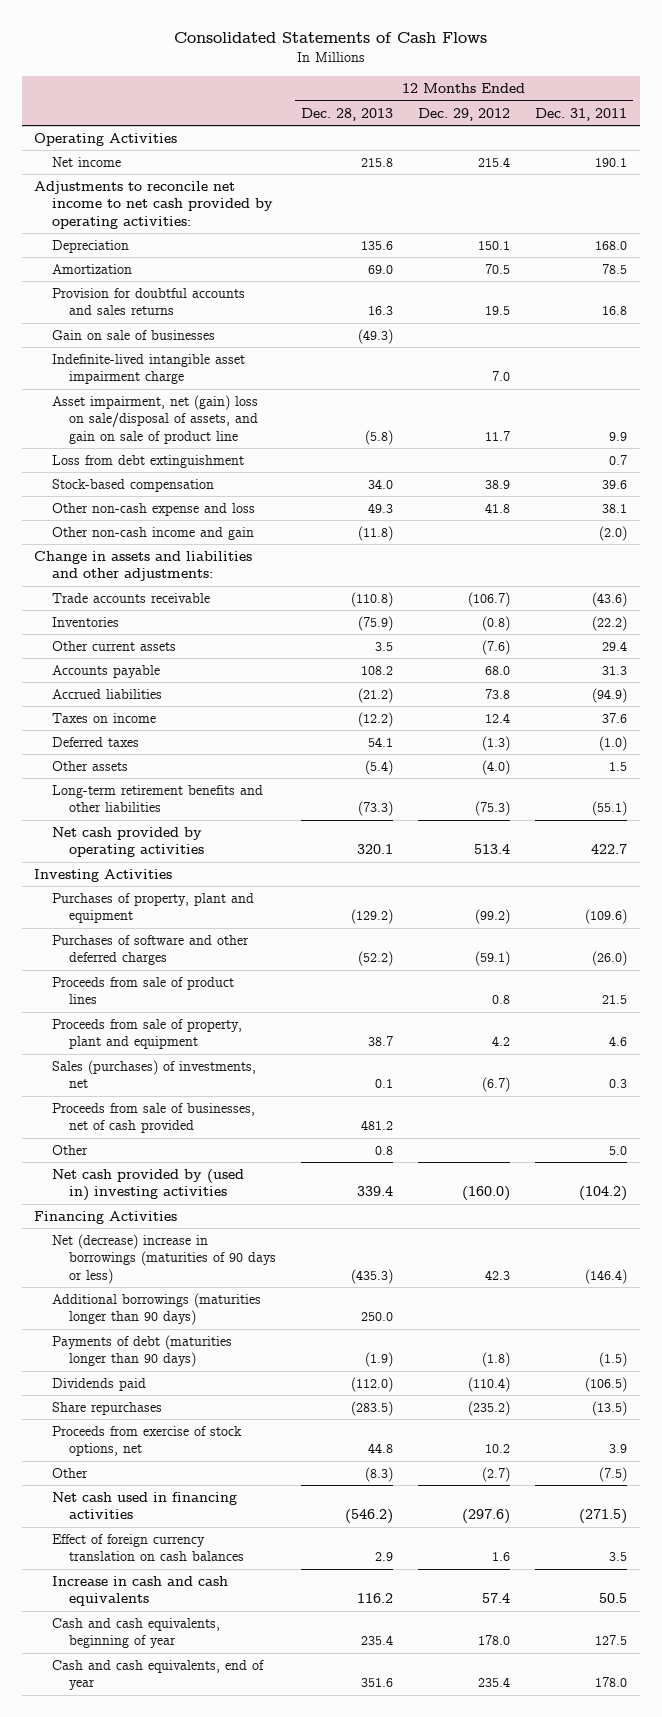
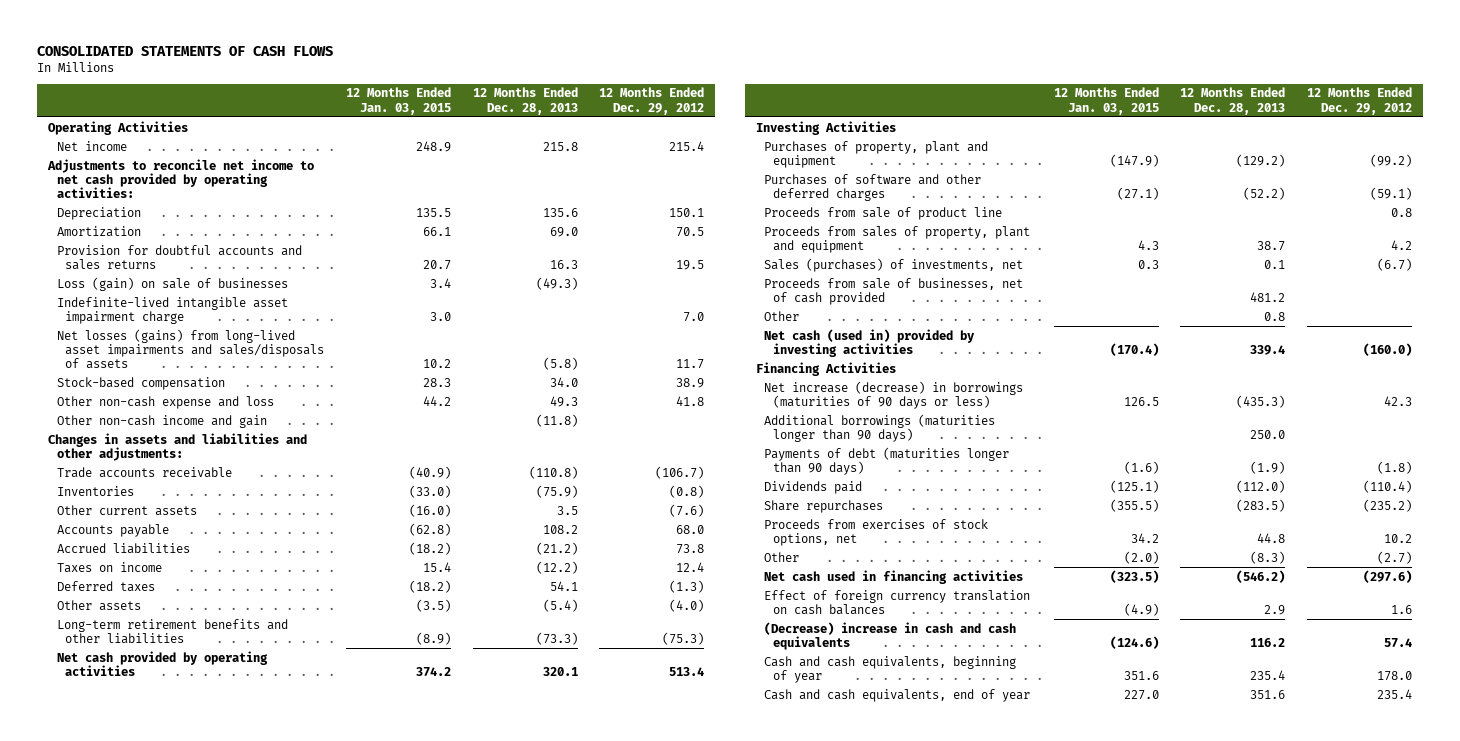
- Consolidated Statements of Cash Flows
+ CONSOLIDATED STATEMENTS OF CASH FLOWS
- | 12 Months Ended Dec. 28, 2013 | 12 Months Ended Dec. 29, 2012 | 12 Months Ended Dec. 31, 2011
+ | 12 Months Ended Jan. 03, 2015 | 12 Months Ended Dec. 28, 2013 | 12 Months Ended Dec. 29, 2012
- Gain on sale of businesses | (49.3) | |
+ Loss (gain) on sale of businesses | 3.4 | (49.3) |
- Asset impairment, net (gain) loss on sale/disposal of assets, and gain on sale of product line | (5.8) | 11.7 | 9.9
- Loss from debt extinguishment | | | 0.7
+ Net losses (gains) from long-lived asset impairments and sales/disposals of assets | 10.2 | (5.8) | 11.7
- Change in assets and liabilities and other adjustments:
+ Changes in assets and liabilities and other adjustments:
- Proceeds from sale of product lines | | 0.8 | 21.5
- Proceeds from sale of property, plant and equipment | 38.7 | 4.2 | 4.6
+ Proceeds from sale of product line | | | 0.8
+ Proceeds from sales of property, plant and equipment | 4.3 | 38.7 | 4.2
- Net cash provided by (used in) investing activities | 339.4 | (160.0) | (104.2)
+ Net cash (used in) provided by investing activities | (170.4) | 339.4 | (160.0)
- Net (decrease) increase in borrowings (maturities of 90 days or less) | (435.3) | 42.3 | (146.4)
+ Net increase (decrease) in borrowings (maturities of 90 days or less) | 126.5 | (435.3) | 42.3
- Proceeds from exercise of stock options, net | 44.8 | 10.2 | 3.9
+ Proceeds from exercises of stock options, net | 34.2 | 44.8 | 10.2
- Increase in cash and cash equivalents | 116.2 | 57.4 | 50.5
+ (Decrease) increase in cash and cash equivalents | (124.6) | 116.2 | 57.4

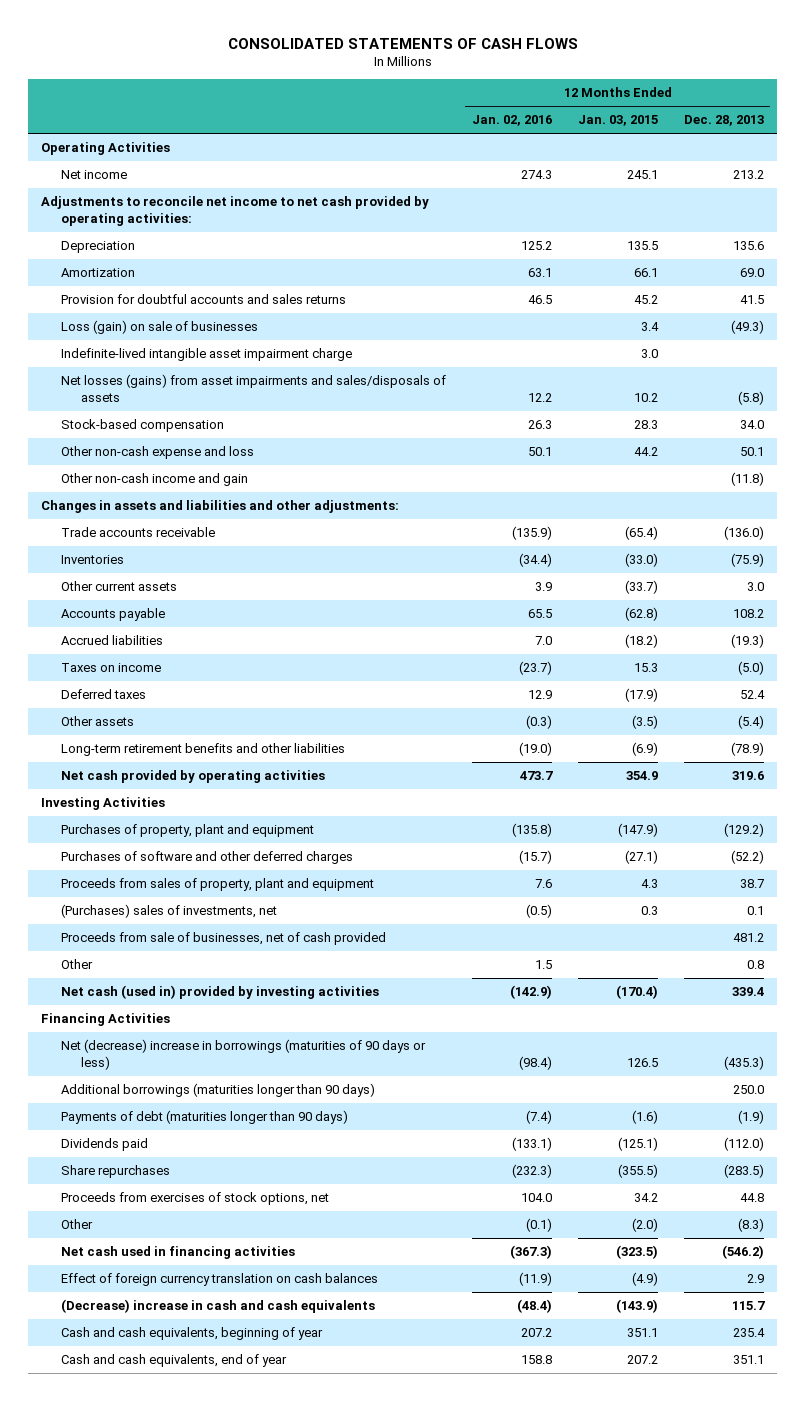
- | 12 Months Ended Jan. 03, 2015 | 12 Months Ended Dec. 28, 2013 | 12 Months Ended Dec. 29, 2012
+ | 12 Months Ended Jan. 02, 2016 | 12 Months Ended Jan. 03, 2015 | 12 Months Ended Dec. 28, 2013
- Net income | 248.9 | 215.8 | 215.4
+ Net income | 274.3 | 245.1 | 213.2
- Provision for doubtful accounts and sales returns | 20.7 | 16.3 | 19.5
+ Provision for doubtful accounts and sales returns | 46.5 | 45.2 | 41.5
- Net losses (gains) from long-lived asset impairments and sales/disposals of assets | 10.2 | (5.8) | 11.7
+ Net losses (gains) from asset impairments and sales/disposals of assets | 12.2 | 10.2 | (5.8)
- Other non-cash expense and loss | 44.2 | 49.3 | 41.8
+ Other non-cash expense and loss | 50.1 | 44.2 | 50.1
- Trade accounts receivable | (40.9) | (110.8) | (106.7)
+ Trade accounts receivable | (135.9) | (65.4) | (136.0)
- Other current assets | (16.0) | 3.5 | (7.6)
+ Other current assets | 3.9 | (33.7) | 3.0
- Accrued liabilities | (18.2) | (21.2) | 73.8
- Taxes on income | 15.4 | (12.2) | 12.4
- Deferred taxes | (18.2) | 54.1 | (1.3)
+ Accrued liabilities | 7.0 | (18.2) | (19.3)
+ Taxes on income | (23.7) | 15.3 | (5.0)
+ Deferred taxes | 12.9 | (17.9) | 52.4
- Long-term retirement benefits and other liabilities | (8.9) | (73.3) | (75.3)
- Net cash provided by operating activities | 374.2 | 320.1 | 513.4
+ Long-term retirement benefits and other liabilities | (19.0) | (6.9) | (78.9)
+ Net cash provided by operating activities | 473.7 | 354.9 | 319.6
- Proceeds from sale of product line | | | 0.8
- Sales (purchases) of investments, net | 0.3 | 0.1 | (6.7)
+ (Purchases) sales of investments, net | (0.5) | 0.3 | 0.1
- Net increase (decrease) in borrowings (maturities of 90 days or less) | 126.5 | (435.3) | 42.3
+ Net (decrease) increase in borrowings (maturities of 90 days or less) | (98.4) | 126.5 | (435.3)
- (Decrease) increase in cash and cash equivalents | (124.6) | 116.2 | 57.4
- Cash and cash equivalents, beginning of year | 351.6 | 235.4 | 178.0
- Cash and cash equivalents, end of year | 227.0 | 351.6 | 235.4
+ (Decrease) increase in cash and cash equivalents | (48.4) | (143.9) | 115.7
+ Cash and cash equivalents, beginning of year | 207.2 | 351.1 | 235.4
+ Cash and cash equivalents, end of year | 158.8 | 207.2 | 351.1

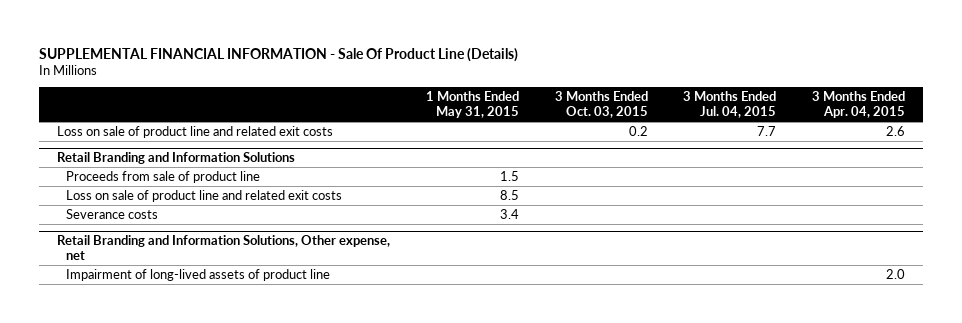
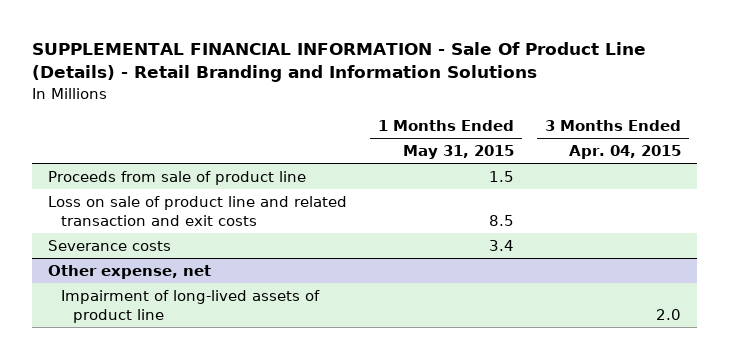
- SUPPLEMENTAL FINANCIAL INFORMATION - Sale Of Product Line (Details)
+ SUPPLEMENTAL FINANCIAL INFORMATION - Sale Of Product Line (Details) - Retail Branding and Information Solutions
- | 1 Months Ended May 31, 2015 | 3 Months Ended Oct. 03, 2015 | 3 Months Ended Jul. 04, 2015 | 3 Months Ended Apr. 04, 2015
+ | 1 Months Ended May 31, 2015 | 3 Months Ended Apr. 04, 2015
- Loss on sale of product line and related exit costs | | 0.2 | 7.7 | 2.6
- Retail Branding and Information Solutions
- Loss on sale of product line and related exit costs | 8.5 | | |
+ Loss on sale of product line and related transaction and exit costs | 8.5 |
- Retail Branding and Information Solutions, Other expense, net
+ Other expense, net

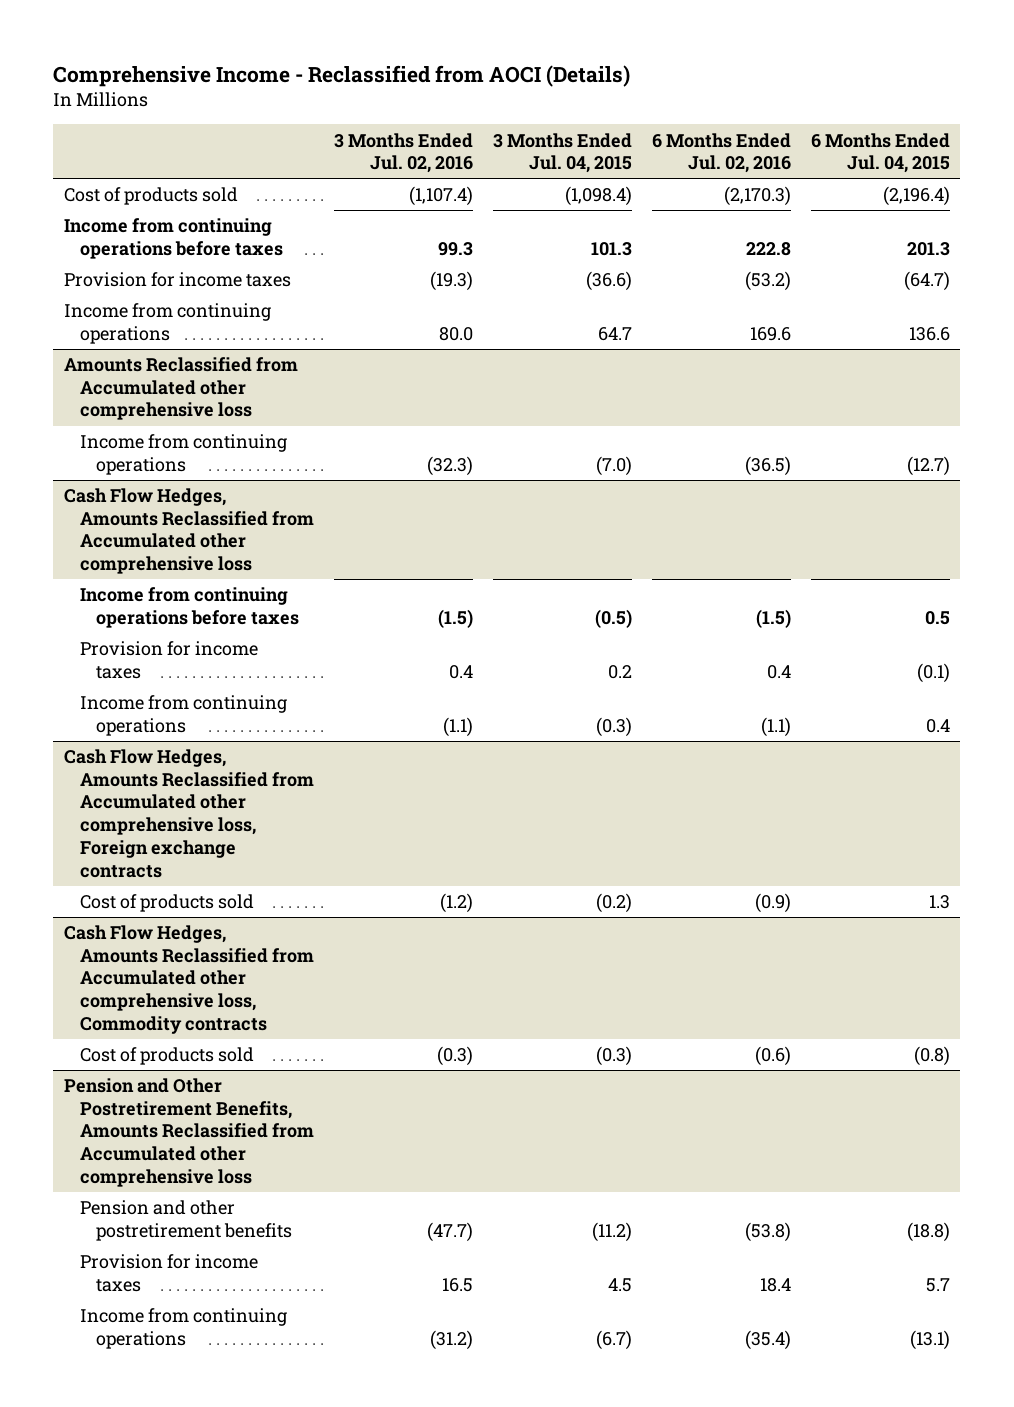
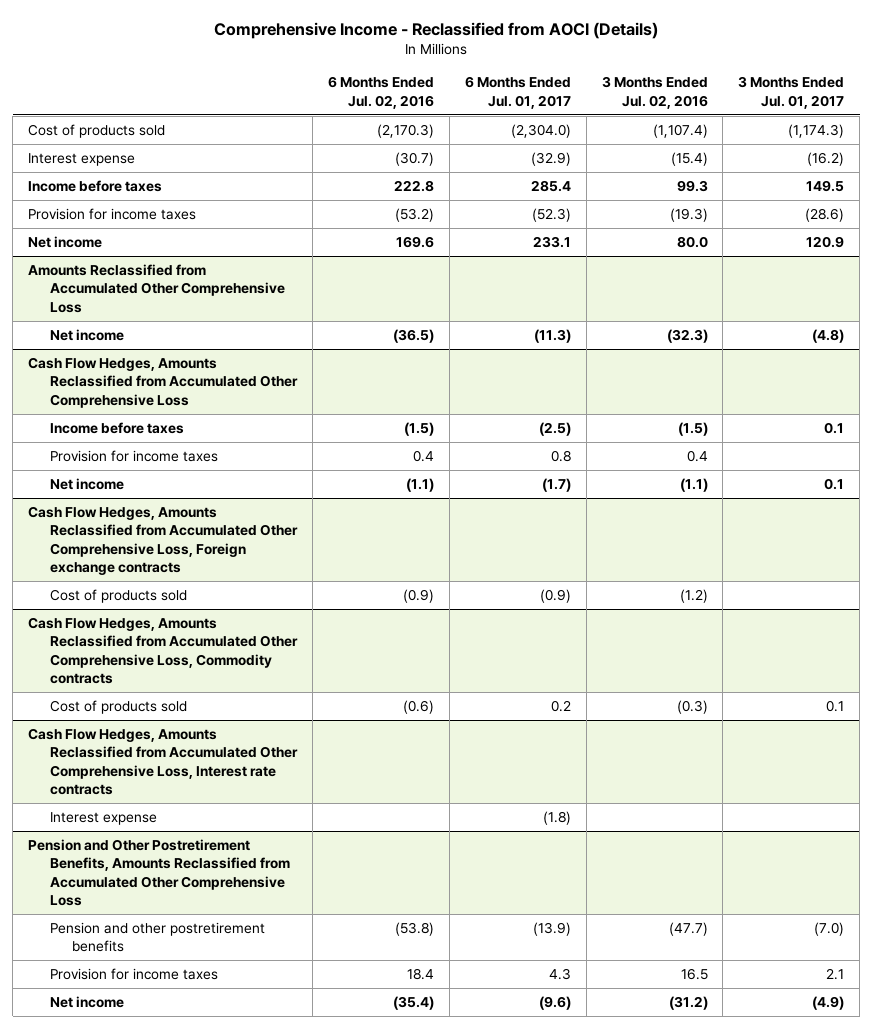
- | 3 Months Ended Jul. 02, 2016 | 3 Months Ended Jul. 04, 2015 | 6 Months Ended Jul. 02, 2016 | 6 Months Ended Jul. 04, 2015
+ | 6 Months Ended Jul. 02, 2016 | 6 Months Ended Jul. 01, 2017 | 3 Months Ended Jul. 02, 2016 | 3 Months Ended Jul. 01, 2017
- Income from continuing operations before taxes | 99.3 | 101.3 | 222.8 | 201.3
+ Interest expense | (30.7) | (32.9) | (15.4) | (16.2)
+ Income before taxes | 222.8 | 285.4 | 99.3 | 149.5
- Income from continuing operations | 80.0 | 64.7 | 169.6 | 136.6
- Amounts Reclassified from Accumulated other comprehensive loss
- Income from continuing operations | (32.3) | (7.0) | (36.5) | (12.7)
- Cash Flow Hedges, Amounts Reclassified from Accumulated other comprehensive loss
- Income from continuing operations before taxes | (1.5) | (0.5) | (1.5) | 0.5
+ Net income | 169.6 | 233.1 | 80.0 | 120.9
+ Amounts Reclassified from Accumulated Other Comprehensive Loss
+ Net income | (36.5) | (11.3) | (32.3) | (4.8)
+ Cash Flow Hedges, Amounts Reclassified from Accumulated Other Comprehensive Loss
+ Income before taxes | (1.5) | (2.5) | (1.5) | 0.1
- Income from continuing operations | (1.1) | (0.3) | (1.1) | 0.4
- Cash Flow Hedges, Amounts Reclassified from Accumulated other comprehensive loss, Foreign exchange contracts
+ Net income | (1.1) | (1.7) | (1.1) | 0.1
+ Cash Flow Hedges, Amounts Reclassified from Accumulated Other Comprehensive Loss, Foreign exchange contracts
- Cash Flow Hedges, Amounts Reclassified from Accumulated other comprehensive loss, Commodity contracts
+ Cash Flow Hedges, Amounts Reclassified from Accumulated Other Comprehensive Loss, Commodity contracts
- Pension and Other Postretirement Benefits, Amounts Reclassified from Accumulated other comprehensive loss
+ Cash Flow Hedges, Amounts Reclassified from Accumulated Other Comprehensive Loss, Interest rate contracts
+ Interest expense | | (1.8) | |
+ Pension and Other Postretirement Benefits, Amounts Reclassified from Accumulated Other Comprehensive Loss
- Income from continuing operations | (31.2) | (6.7) | (35.4) | (13.1)
+ Net income | (35.4) | (9.6) | (31.2) | (4.9)

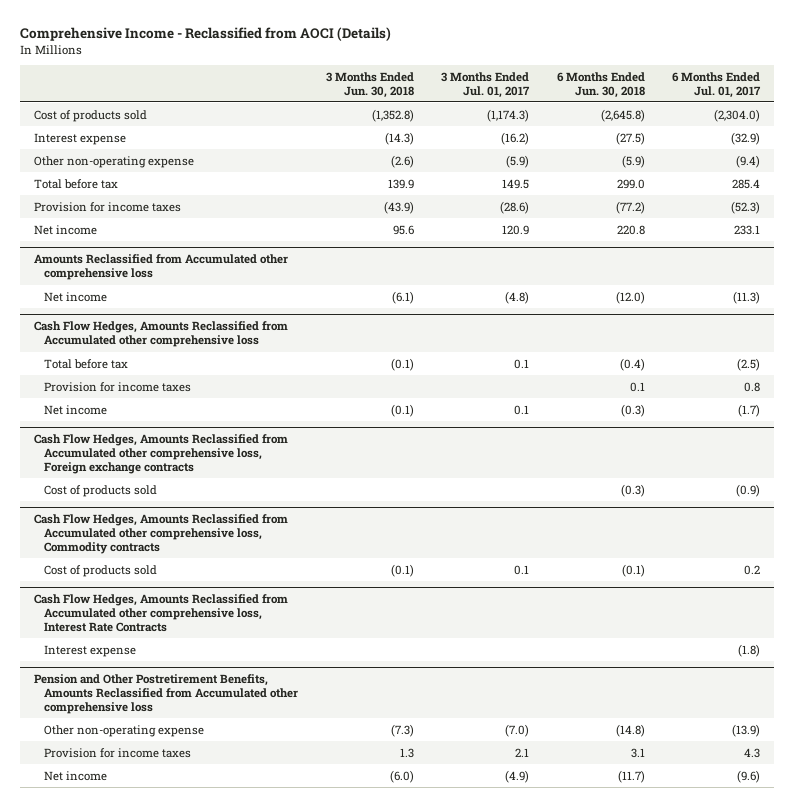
- | 6 Months Ended Jul. 02, 2016 | 6 Months Ended Jul. 01, 2017 | 3 Months Ended Jul. 02, 2016 | 3 Months Ended Jul. 01, 2017
+ | 3 Months Ended Jun. 30, 2018 | 3 Months Ended Jul. 01, 2017 | 6 Months Ended Jun. 30, 2018 | 6 Months Ended Jul. 01, 2017
- Income before taxes | 222.8 | 285.4 | 99.3 | 149.5
+ Other non-operating expense | (2.6) | (5.9) | (5.9) | (9.4)
+ Total before tax | 139.9 | 149.5 | 299.0 | 285.4
- Amounts Reclassified from Accumulated Other Comprehensive Loss
+ Amounts Reclassified from Accumulated other comprehensive loss
- Cash Flow Hedges, Amounts Reclassified from Accumulated Other Comprehensive Loss
- Income before taxes | (1.5) | (2.5) | (1.5) | 0.1
+ Cash Flow Hedges, Amounts Reclassified from Accumulated other comprehensive loss
+ Total before tax | (0.1) | 0.1 | (0.4) | (2.5)
- Cash Flow Hedges, Amounts Reclassified from Accumulated Other Comprehensive Loss, Foreign exchange contracts
+ Cash Flow Hedges, Amounts Reclassified from Accumulated other comprehensive loss, Foreign exchange contracts
- Cash Flow Hedges, Amounts Reclassified from Accumulated Other Comprehensive Loss, Commodity contracts
+ Cash Flow Hedges, Amounts Reclassified from Accumulated other comprehensive loss, Commodity contracts
- Cash Flow Hedges, Amounts Reclassified from Accumulated Other Comprehensive Loss, Interest rate contracts
+ Cash Flow Hedges, Amounts Reclassified from Accumulated other comprehensive loss, Interest Rate Contracts
- Pension and Other Postretirement Benefits, Amounts Reclassified from Accumulated Other Comprehensive Loss
- Pension and other postretirement benefits | (53.8) | (13.9) | (47.7) | (7.0)
+ Pension and Other Postretirement Benefits, Amounts Reclassified from Accumulated other comprehensive loss
+ Other non-operating expense | (7.3) | (7.0) | (14.8) | (13.9)

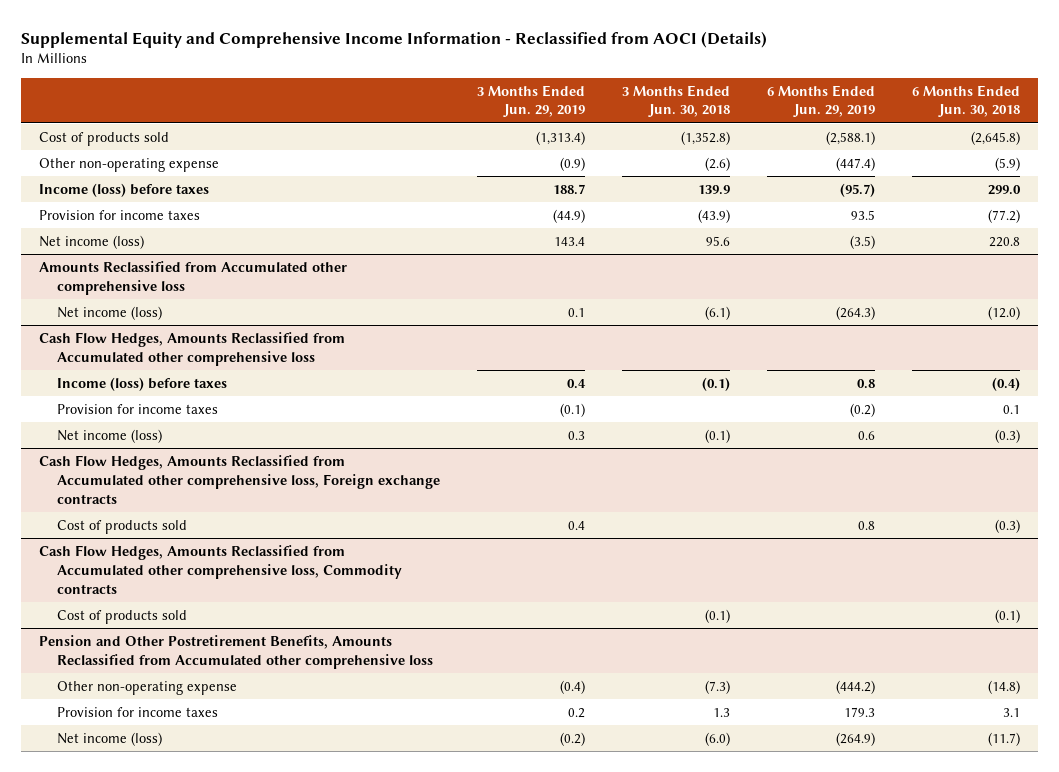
- Comprehensive Income - Reclassified from AOCI (Details)
+ Supplemental Equity and Comprehensive Income Information - Reclassified from AOCI (Details)
- | 3 Months Ended Jun. 30, 2018 | 3 Months Ended Jul. 01, 2017 | 6 Months Ended Jun. 30, 2018 | 6 Months Ended Jul. 01, 2017
+ | 3 Months Ended Jun. 29, 2019 | 3 Months Ended Jun. 30, 2018 | 6 Months Ended Jun. 29, 2019 | 6 Months Ended Jun. 30, 2018
- Interest expense | (14.3) | (16.2) | (27.5) | (32.9)
- Total before tax | 139.9 | 149.5 | 299.0 | 285.4
+ Income (loss) before taxes | 188.7 | 139.9 | (95.7) | 299.0
- Net income | 95.6 | 120.9 | 220.8 | 233.1
+ Net income (loss) | 143.4 | 95.6 | (3.5) | 220.8
@ Amounts Reclassified from Accumulated other comprehensive loss
- Net income | (6.1) | (4.8) | (12.0) | (11.3)
+ Net income (loss) | 0.1 | (6.1) | (264.3) | (12.0)
@ Cash Flow Hedges, Amounts Reclassified from Accumulated other comprehensive loss
- Total before tax | (0.1) | 0.1 | (0.4) | (2.5)
+ Income (loss) before taxes | 0.4 | (0.1) | 0.8 | (0.4)
- Net income | (0.1) | 0.1 | (0.3) | (1.7)
+ Net income (loss) | 0.3 | (0.1) | 0.6 | (0.3)
- Cash Flow Hedges, Amounts Reclassified from Accumulated other comprehensive loss, Interest Rate Contracts
- Interest expense | | | | (1.8)
@ Pension and Other Postretirement Benefits, Amounts Reclassified from Accumulated other comprehensive loss
- Net income | (6.0) | (4.9) | (11.7) | (9.6)
+ Net income (loss) | (0.2) | (6.0) | (264.9) | (11.7)

